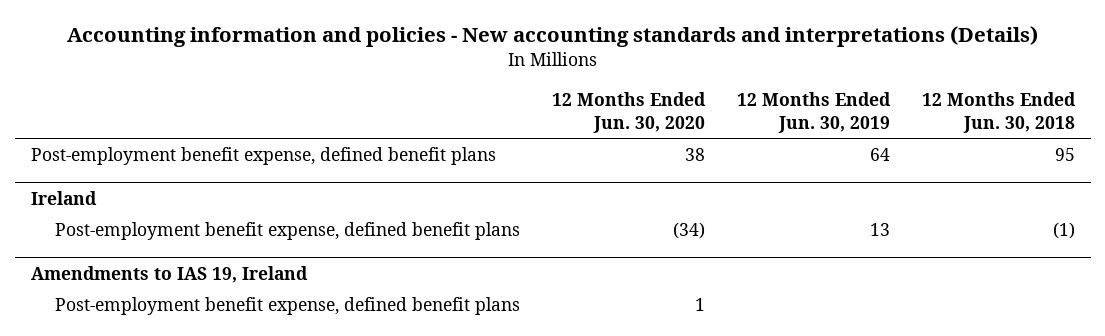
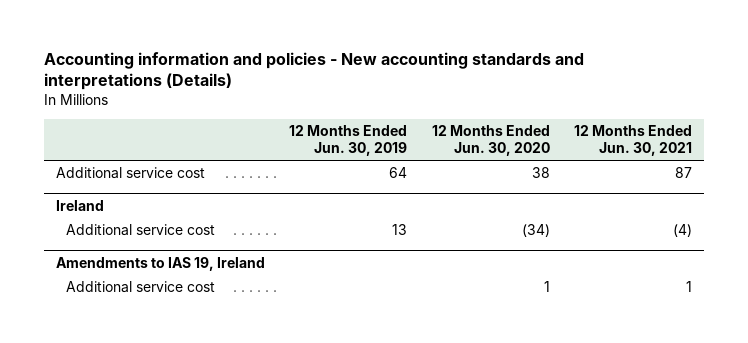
- | 12 Months Ended Jun. 30, 2020 | 12 Months Ended Jun. 30, 2019 | 12 Months Ended Jun. 30, 2018
+ | 12 Months Ended Jun. 30, 2019 | 12 Months Ended Jun. 30, 2020 | 12 Months Ended Jun. 30, 2021
- Post-employment benefit expense, defined benefit plans | 38 | 64 | 95
+ Additional service cost | 64 | 38 | 87
@ Ireland
- Post-employment benefit expense, defined benefit plans | (34) | 13 | (1)
+ Additional service cost | 13 | (34) | (4)
@ Amendments to IAS 19, Ireland
- Post-employment benefit expense, defined benefit plans | 1 | |
+ Additional service cost | | 1 | 1

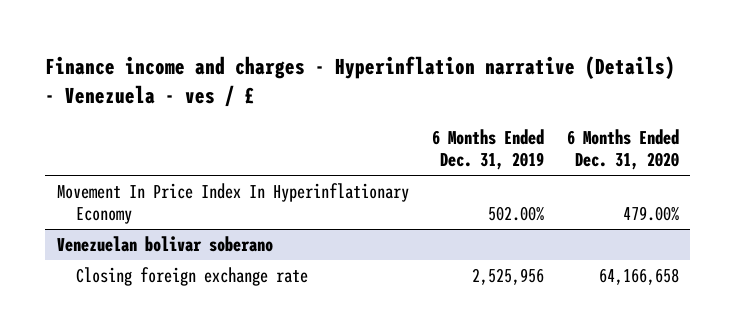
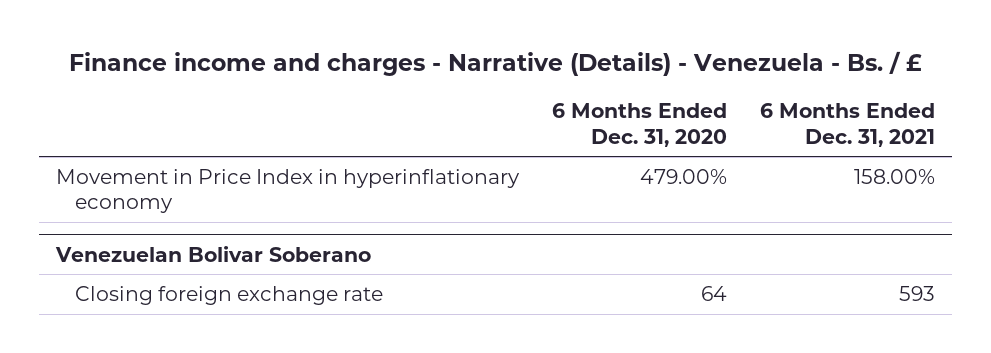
- Finance income and charges - Hyperinflation narrative (Details) - Venezuela - ves / £
+ Finance income and charges - Narrative (Details) - Venezuela - Bs. / £
- | 6 Months Ended Dec. 31, 2019 | 6 Months Ended Dec. 31, 2020
+ | 6 Months Ended Dec. 31, 2020 | 6 Months Ended Dec. 31, 2021
- Movement In Price Index In Hyperinflationary Economy | 502.00% | 479.00%
- Venezuelan bolivar soberano
- Closing foreign exchange rate | 2,525,956 | 64,166,658
+ Movement in Price Index in hyperinflationary economy | 479.00% | 158.00%
+ Venezuelan Bolivar Soberano
+ Closing foreign exchange rate | 64 | 593

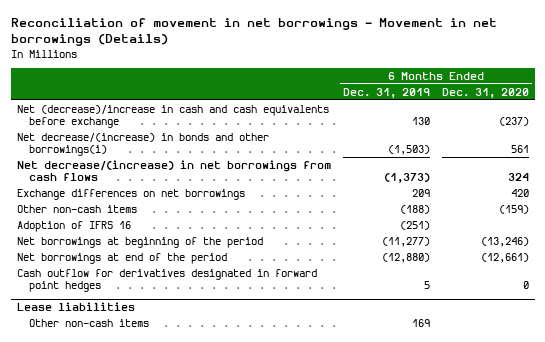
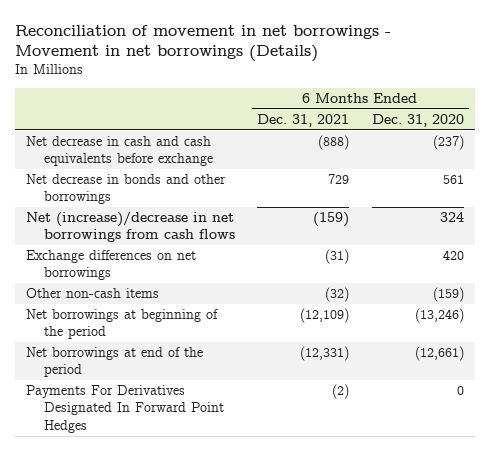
- | 6 Months Ended Dec. 31, 2019 | 6 Months Ended Dec. 31, 2020
+ | 6 Months Ended Dec. 31, 2021 | 6 Months Ended Dec. 31, 2020
- Net (decrease)/increase in cash and cash equivalents before exchange | 130 | (237)
- Net decrease/(increase) in bonds and other borrowings(i) | (1,503) | 561
- Net decrease/(increase) in net borrowings from cash flows | (1,373) | 324
+ Net decrease in cash and cash equivalents before exchange | (888) | (237)
+ Net decrease in bonds and other borrowings | 729 | 561
+ Net (increase)/decrease in net borrowings from cash flows | (159) | 324
- Adoption of IFRS 16 | (251) |
- Cash outflow for derivatives designated in forward point hedges | 5 | 0
- Lease liabilities
- Other non-cash items | 169 |
+ Payments For Derivatives Designated In Forward Point Hedges | (2) | 0

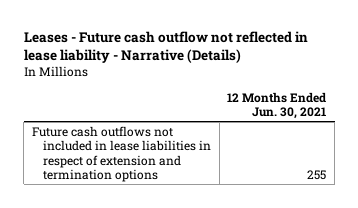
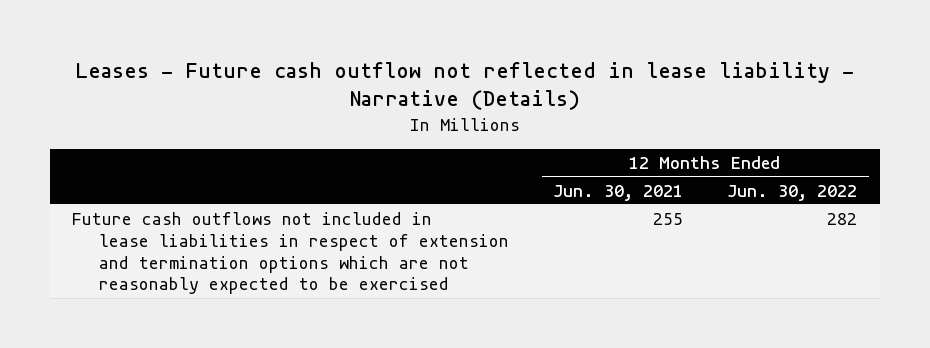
- | 12 Months Ended Jun. 30, 2021
+ | 12 Months Ended Jun. 30, 2021 | 12 Months Ended Jun. 30, 2022
- Future cash outflows not included in lease liabilities in respect of extension and termination options | 255
+ Future cash outflows not included in lease liabilities in respect of extension and termination options which are not reasonably expected to be exercised | 255 | 282

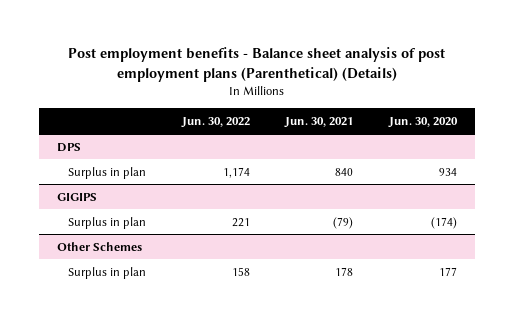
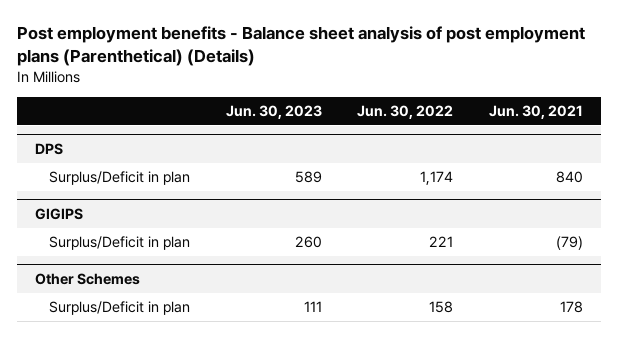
- | Jun. 30, 2022 | Jun. 30, 2021 | Jun. 30, 2020
+ | Jun. 30, 2023 | Jun. 30, 2022 | Jun. 30, 2021
@ DPS
- Surplus in plan | 1,174 | 840 | 934
+ Surplus/Deficit in plan | 589 | 1,174 | 840
@ GIGIPS
- Surplus in plan | 221 | (79) | (174)
+ Surplus/Deficit in plan | 260 | 221 | (79)
@ Other Schemes
- Surplus in plan | 158 | 178 | 177
+ Surplus/Deficit in plan | 111 | 158 | 178

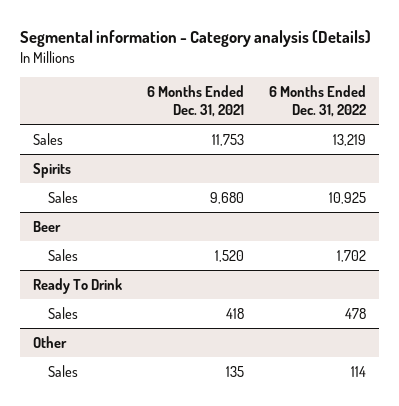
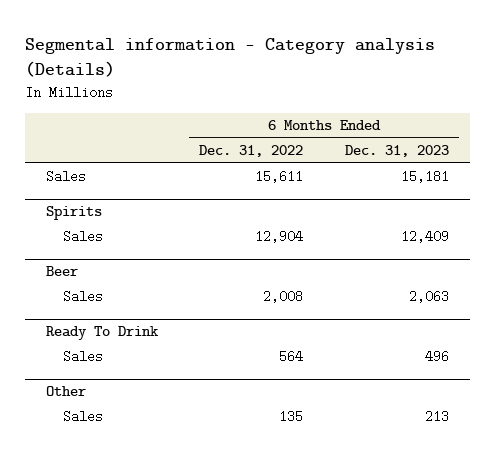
- | 6 Months Ended Dec. 31, 2021 | 6 Months Ended Dec. 31, 2022
+ | 6 Months Ended Dec. 31, 2022 | 6 Months Ended Dec. 31, 2023
- Sales | 11,753 | 13,219
+ Sales | 15,611 | 15,181
@ Spirits
- Sales | 9,680 | 10,925
+ Sales | 12,904 | 12,409
@ Beer
- Sales | 1,520 | 1,702
+ Sales | 2,008 | 2,063
@ Ready To Drink
- Sales | 418 | 478
+ Sales | 564 | 496
@ Other
- Sales | 135 | 114
+ Sales | 135 | 213

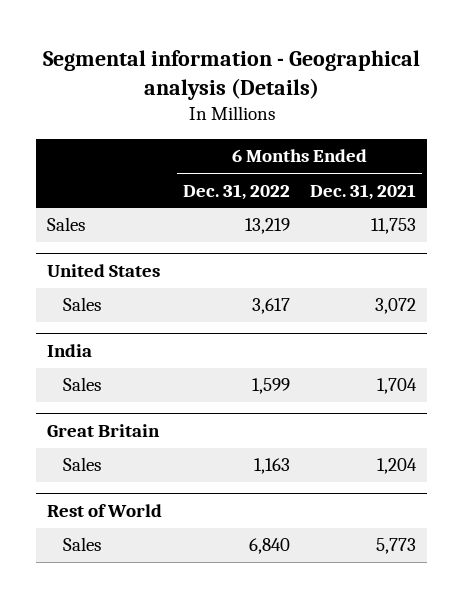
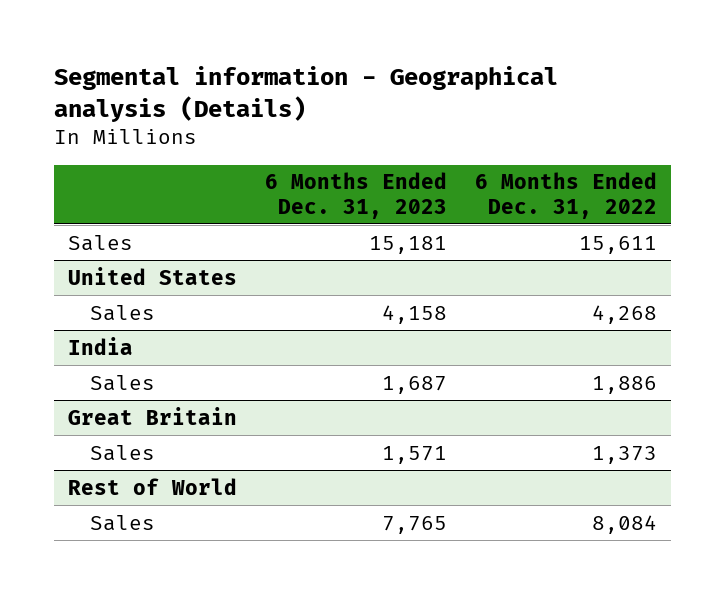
- | 6 Months Ended Dec. 31, 2022 | 6 Months Ended Dec. 31, 2021
+ | 6 Months Ended Dec. 31, 2023 | 6 Months Ended Dec. 31, 2022
- Sales | 13,219 | 11,753
+ Sales | 15,181 | 15,611
@ United States
- Sales | 3,617 | 3,072
+ Sales | 4,158 | 4,268
@ India
- Sales | 1,599 | 1,704
+ Sales | 1,687 | 1,886
@ Great Britain
- Sales | 1,163 | 1,204
+ Sales | 1,571 | 1,373
@ Rest of World
- Sales | 6,840 | 5,773
+ Sales | 7,765 | 8,084

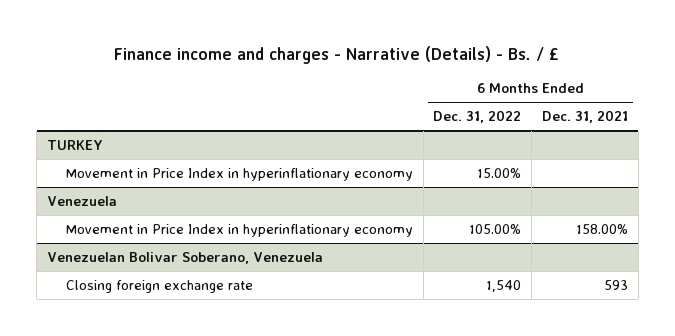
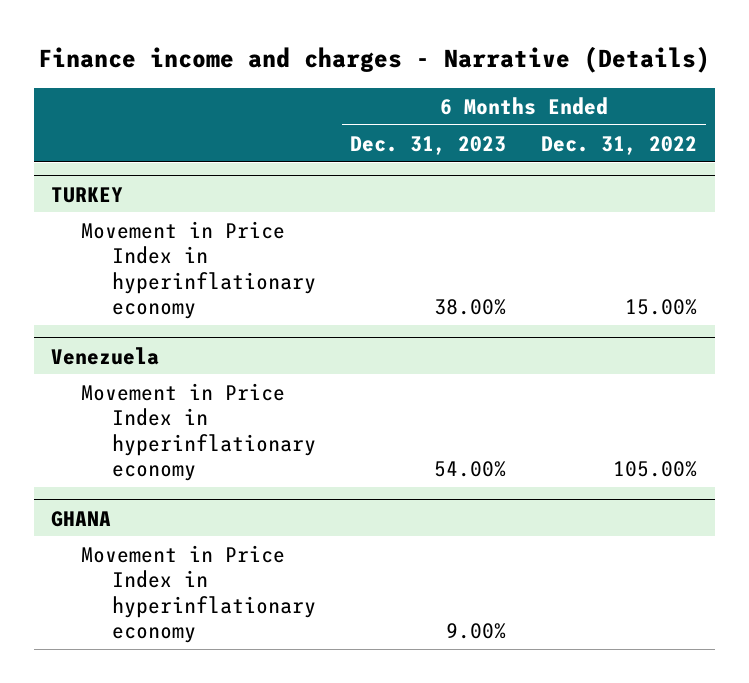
- Finance income and charges - Narrative (Details) - Bs. / £
+ Finance income and charges - Narrative (Details)
- | 6 Months Ended Dec. 31, 2022 | 6 Months Ended Dec. 31, 2021
+ | 6 Months Ended Dec. 31, 2023 | 6 Months Ended Dec. 31, 2022
- Venezuelan Bolivar Soberano, Venezuela
- Closing foreign exchange rate | 1,540 | 593
+ GHANA
+ Movement in Price Index in hyperinflationary economy | 9.00% |

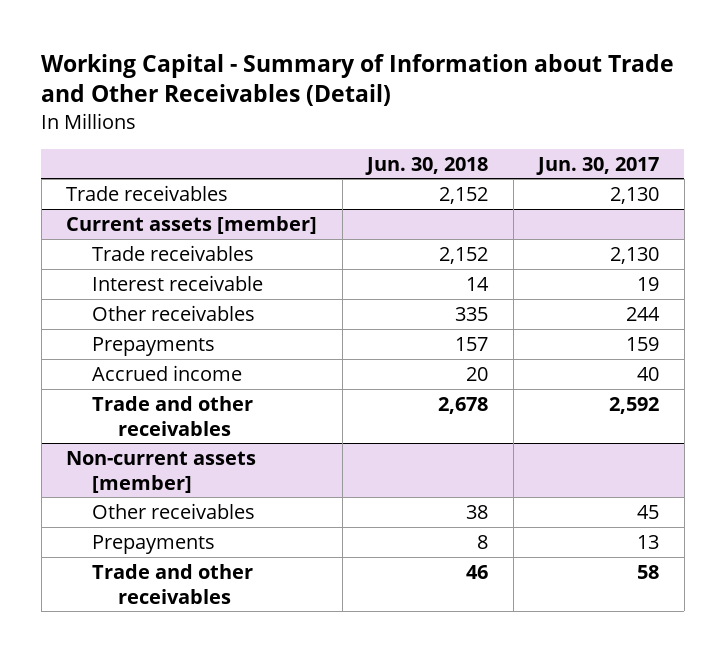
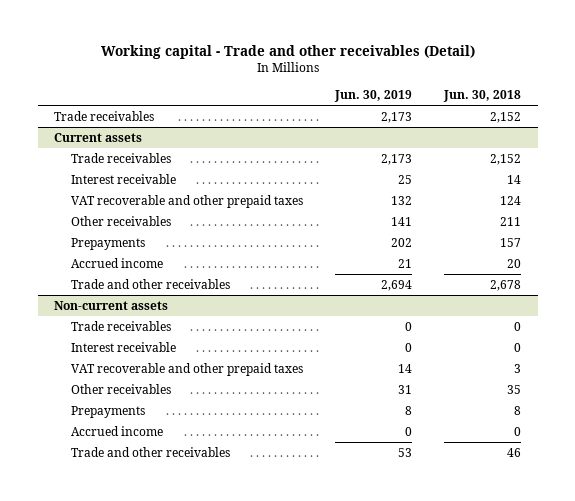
- Working Capital - Summary of Information about Trade and Other Receivables (Detail)
+ Working capital - Trade and other receivables (Detail)
- | Jun. 30, 2018 | Jun. 30, 2017
+ | Jun. 30, 2019 | Jun. 30, 2018
- Current assets [member]
+ Current assets
- Other receivables | 335 | 244
+ VAT recoverable and other prepaid taxes | 132 | 124
+ Other receivables | 141 | 211
- Non-current assets [member]
- Other receivables | 38 | 45
+ Non-current assets
+ Trade receivables | 0 | 0
+ Interest receivable | 0 | 0
+ VAT recoverable and other prepaid taxes | 14 | 3
+ Other receivables | 31 | 35
+ Accrued income | 0 | 0

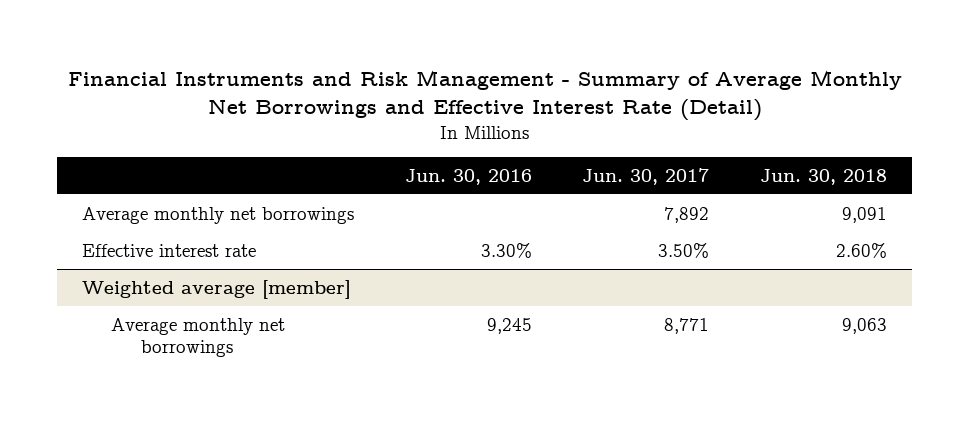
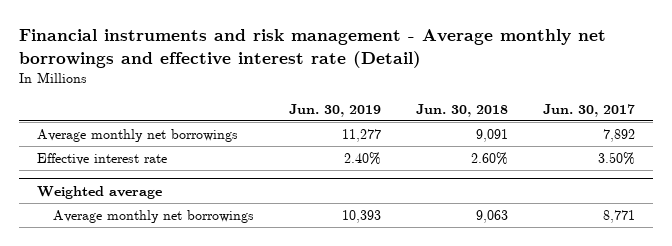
- Financial Instruments and Risk Management - Summary of Average Monthly Net Borrowings and Effective Interest Rate (Detail)
+ Financial instruments and risk management - Average monthly net borrowings and effective interest rate (Detail)
- | Jun. 30, 2016 | Jun. 30, 2017 | Jun. 30, 2018
+ | Jun. 30, 2019 | Jun. 30, 2018 | Jun. 30, 2017
- Weighted average [member]
+ Weighted average

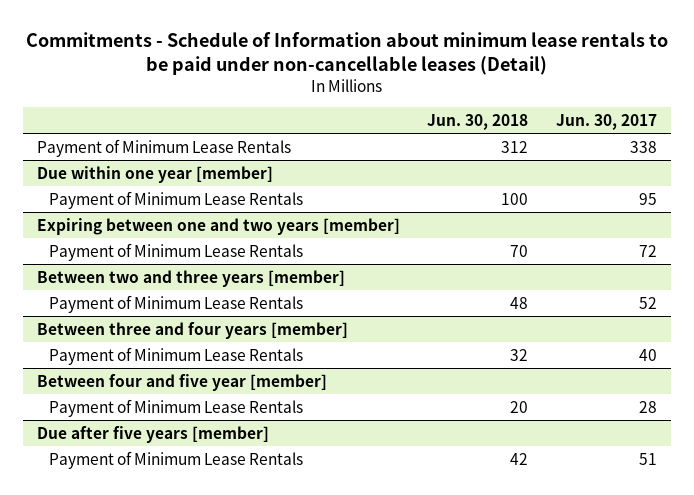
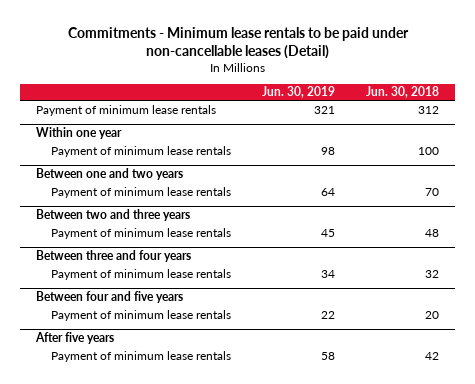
- Commitments - Schedule of Information about minimum lease rentals to be paid under non-cancellable leases (Detail)
+ Commitments - Minimum lease rentals to be paid under non-cancellable leases (Detail)
- | Jun. 30, 2018 | Jun. 30, 2017
+ | Jun. 30, 2019 | Jun. 30, 2018
- Payment of Minimum Lease Rentals | 312 | 338
- Due within one year [member]
- Payment of Minimum Lease Rentals | 100 | 95
- Expiring between one and two years [member]
- Payment of Minimum Lease Rentals | 70 | 72
- Between two and three years [member]
- Payment of Minimum Lease Rentals | 48 | 52
- Between three and four years [member]
- Payment of Minimum Lease Rentals | 32 | 40
- Between four and five year [member]
- Payment of Minimum Lease Rentals | 20 | 28
- Due after five years [member]
- Payment of Minimum Lease Rentals | 42 | 51
+ Payment of minimum lease rentals | 321 | 312
+ Within one year
+ Payment of minimum lease rentals | 98 | 100
+ Between one and two years
+ Payment of minimum lease rentals | 64 | 70
+ Between two and three years
+ Payment of minimum lease rentals | 45 | 48
+ Between three and four years
+ Payment of minimum lease rentals | 34 | 32
+ Between four and five years
+ Payment of minimum lease rentals | 22 | 20
+ After five years
+ Payment of minimum lease rentals | 58 | 42

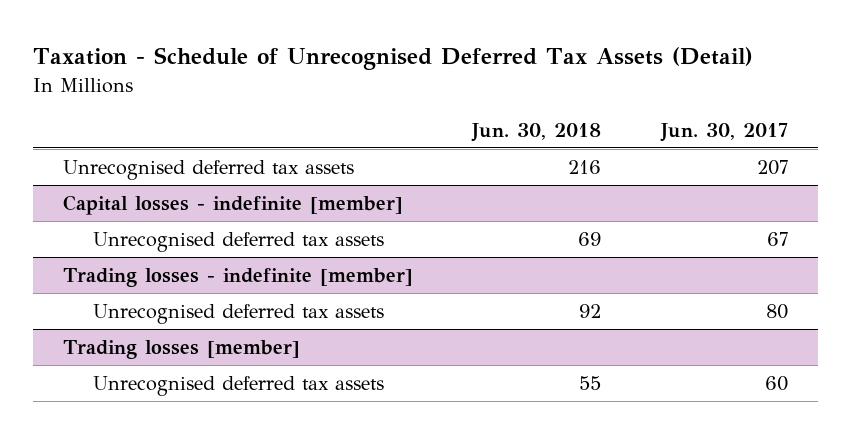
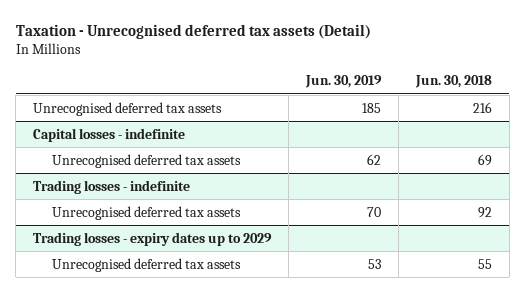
- Taxation - Schedule of Unrecognised Deferred Tax Assets (Detail)
+ Taxation - Unrecognised deferred tax assets (Detail)
- | Jun. 30, 2018 | Jun. 30, 2017
+ | Jun. 30, 2019 | Jun. 30, 2018
- Capital losses - indefinite [member]
+ Capital losses - indefinite
- Trading losses - indefinite [member]
+ Trading losses - indefinite
- Trading losses [member]
+ Trading losses - expiry dates up to 2029

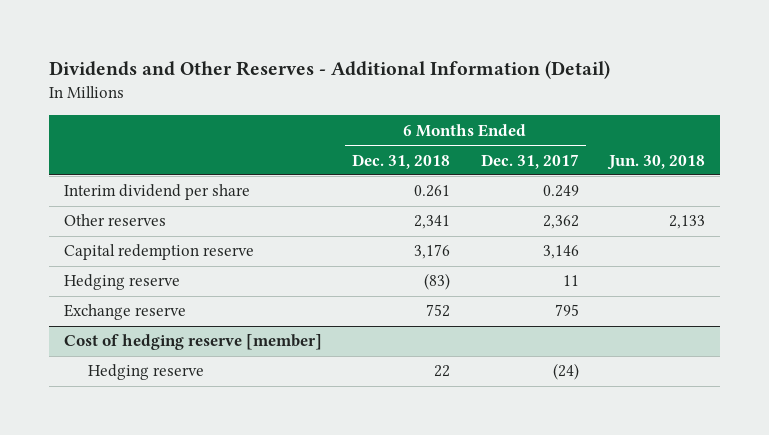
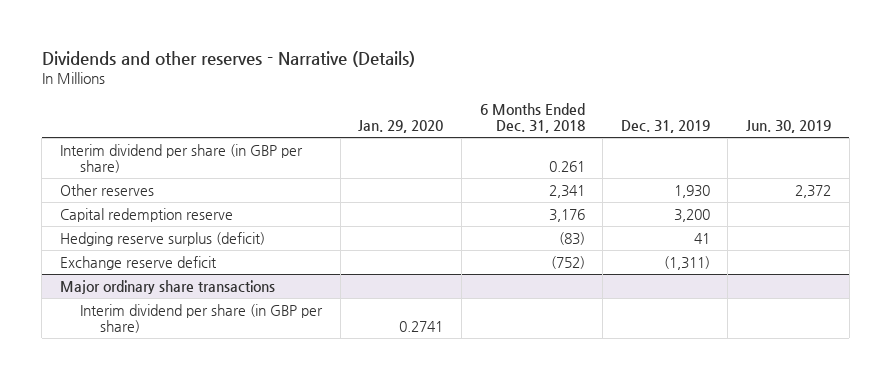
- Dividends and Other Reserves - Additional Information (Detail)
+ Dividends and other reserves - Narrative (Details)
- | 6 Months Ended Dec. 31, 2018 | 6 Months Ended Dec. 31, 2017 | Jun. 30, 2018
+ | Jan. 29, 2020 | 6 Months Ended Dec. 31, 2018 | Dec. 31, 2019 | Jun. 30, 2019
- Interim dividend per share | 0.261 | 0.249 |
+ Interim dividend per share (in GBP per share) | | 0.261 | |
- Hedging reserve | (83) | 11 |
- Exchange reserve | 752 | 795 |
- Cost of hedging reserve [member]
- Hedging reserve | 22 | (24) |
+ Hedging reserve surplus (deficit) | | (83) | 41 |
+ Exchange reserve deficit | | (752) | (1,311) |
+ Major ordinary share transactions
+ Interim dividend per share (in GBP per share) | 0.2741 | | |

